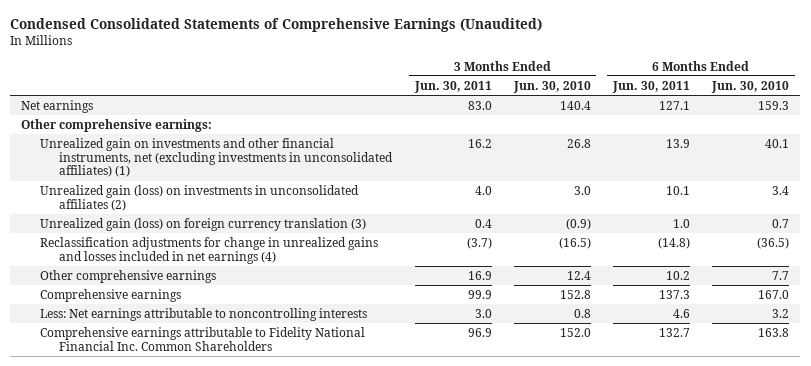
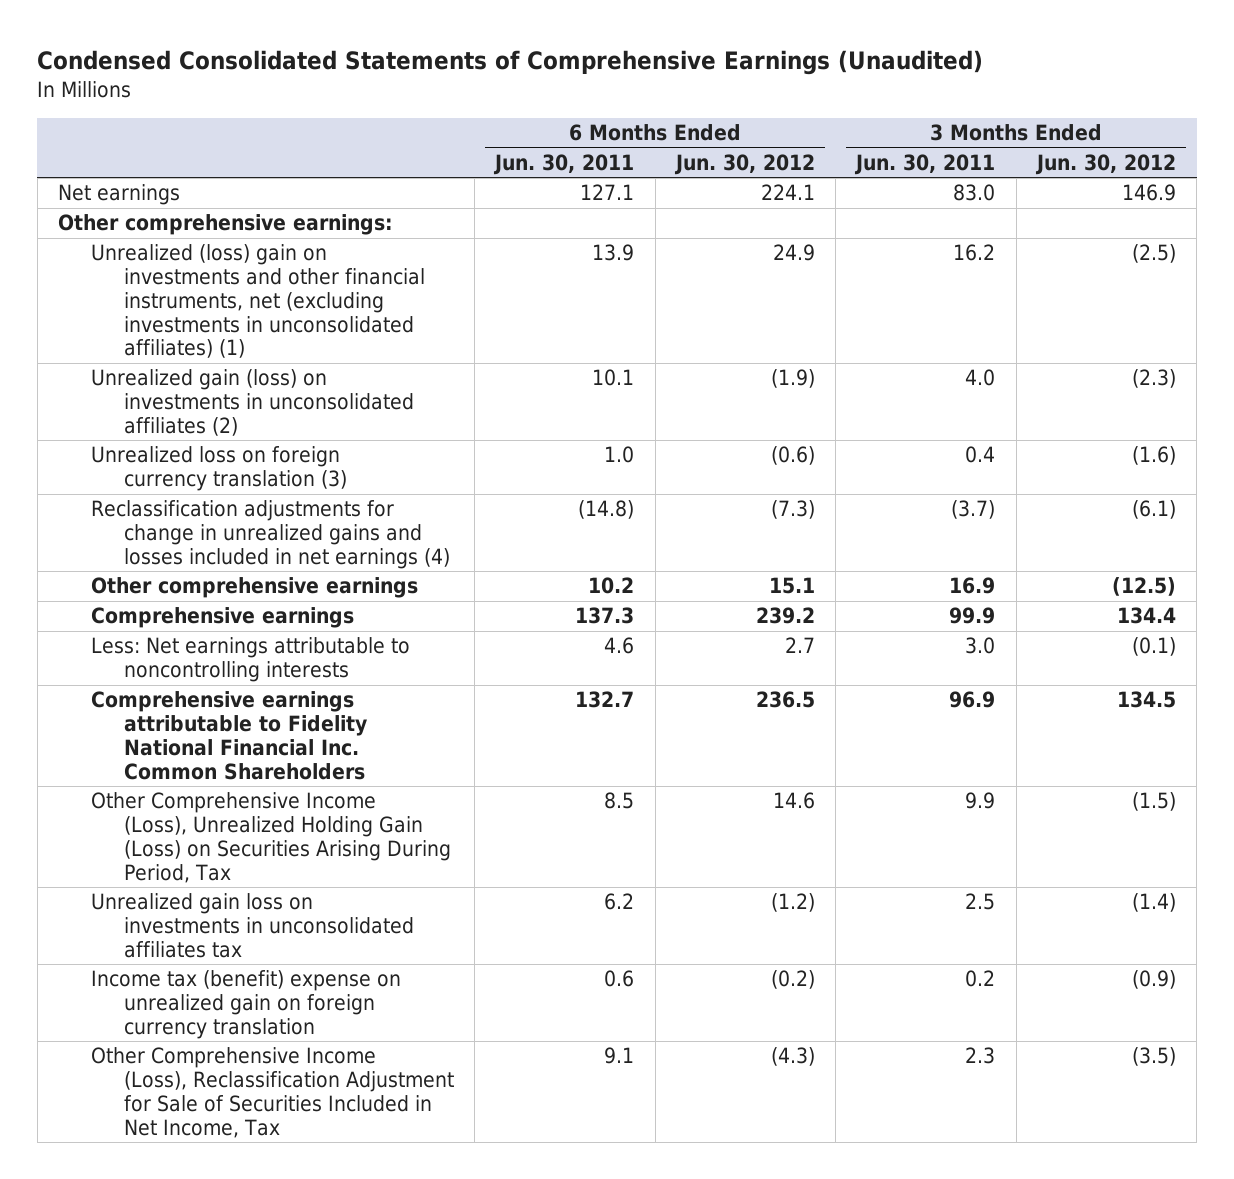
- | 3 Months Ended Jun. 30, 2011 | 3 Months Ended Jun. 30, 2010 | 6 Months Ended Jun. 30, 2011 | 6 Months Ended Jun. 30, 2010
+ | 6 Months Ended Jun. 30, 2011 | 6 Months Ended Jun. 30, 2012 | 3 Months Ended Jun. 30, 2011 | 3 Months Ended Jun. 30, 2012
- Unrealized gain on investments and other financial instruments, net (excluding investments in unconsolidated affiliates) (1) | 16.2 | 26.8 | 13.9 | 40.1
+ Unrealized (loss) gain on investments and other financial instruments, net (excluding investments in unconsolidated affiliates) (1) | 13.9 | 24.9 | 16.2 | (2.5)
- Unrealized gain (loss) on foreign currency translation (3) | 0.4 | (0.9) | 1.0 | 0.7
+ Unrealized loss on foreign currency translation (3) | 1.0 | (0.6) | 0.4 | (1.6)
+ Other Comprehensive Income (Loss), Unrealized Holding Gain (Loss) on Securities Arising During Period, Tax | 8.5 | 14.6 | 9.9 | (1.5)
+ Unrealized gain loss on investments in unconsolidated affiliates tax | 6.2 | (1.2) | 2.5 | (1.4)
+ Income tax (benefit) expense on unrealized gain on foreign currency translation | 0.6 | (0.2) | 0.2 | (0.9)
+ Other Comprehensive Income (Loss), Reclassification Adjustment for Sale of Securities Included in Net Income, Tax | 9.1 | (4.3) | 2.3 | (3.5)

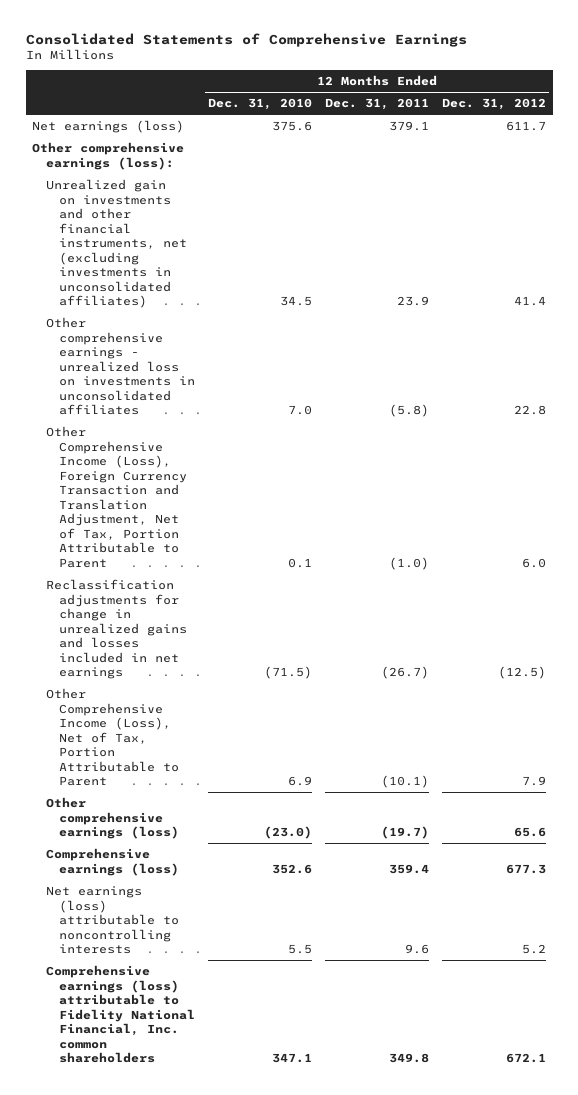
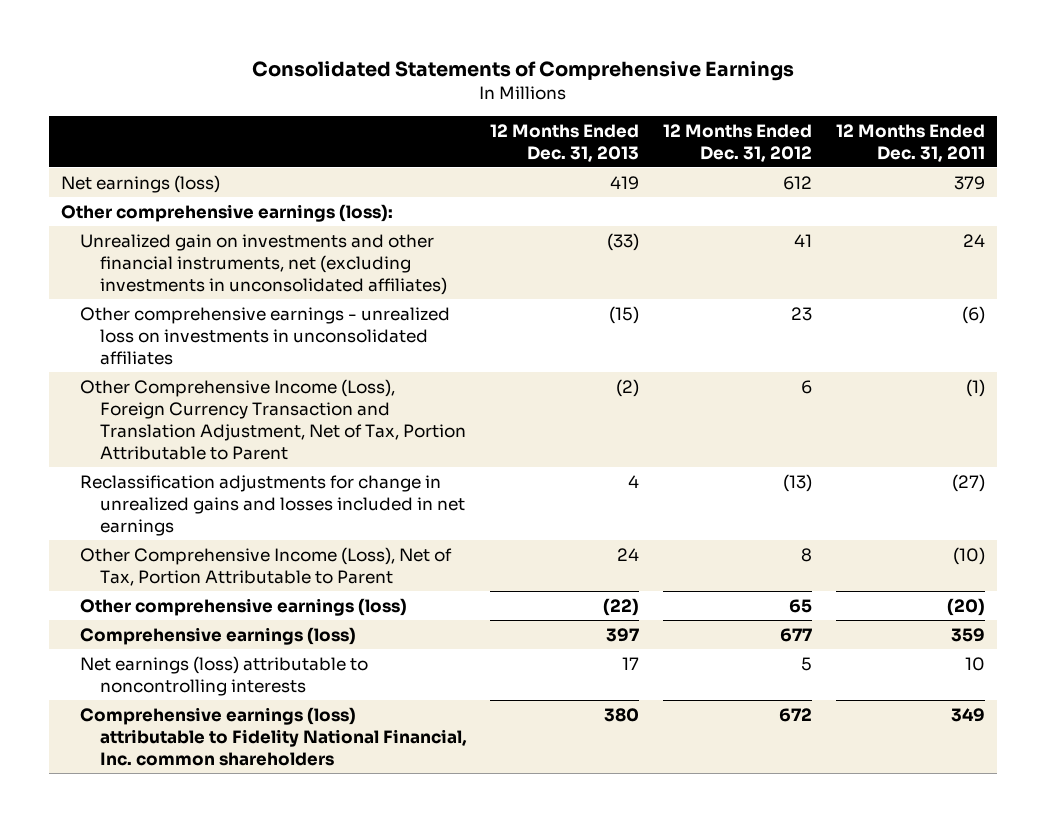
- | 12 Months Ended Dec. 31, 2010 | 12 Months Ended Dec. 31, 2011 | 12 Months Ended Dec. 31, 2012
+ | 12 Months Ended Dec. 31, 2013 | 12 Months Ended Dec. 31, 2012 | 12 Months Ended Dec. 31, 2011
- Net earnings (loss) | 375.6 | 379.1 | 611.7
+ Net earnings (loss) | 419 | 612 | 379
- Unrealized gain on investments and other financial instruments, net (excluding investments in unconsolidated affiliates) | 34.5 | 23.9 | 41.4
- Other comprehensive earnings - unrealized loss on investments in unconsolidated affiliates | 7.0 | (5.8) | 22.8
- Other Comprehensive Income (Loss), Foreign Currency Transaction and Translation Adjustment, Net of Tax, Portion Attributable to Parent | 0.1 | (1.0) | 6.0
- Reclassification adjustments for change in unrealized gains and losses included in net earnings | (71.5) | (26.7) | (12.5)
- Other Comprehensive Income (Loss), Net of Tax, Portion Attributable to Parent | 6.9 | (10.1) | 7.9
- Other comprehensive earnings (loss) | (23.0) | (19.7) | 65.6
- Comprehensive earnings (loss) | 352.6 | 359.4 | 677.3
- Net earnings (loss) attributable to noncontrolling interests | 5.5 | 9.6 | 5.2
- Comprehensive earnings (loss) attributable to Fidelity National Financial, Inc. common shareholders | 347.1 | 349.8 | 672.1
+ Unrealized gain on investments and other financial instruments, net (excluding investments in unconsolidated affiliates) | (33) | 41 | 24
+ Other comprehensive earnings - unrealized loss on investments in unconsolidated affiliates | (15) | 23 | (6)
+ Other Comprehensive Income (Loss), Foreign Currency Transaction and Translation Adjustment, Net of Tax, Portion Attributable to Parent | (2) | 6 | (1)
+ Reclassification adjustments for change in unrealized gains and losses included in net earnings | 4 | (13) | (27)
+ Other Comprehensive Income (Loss), Net of Tax, Portion Attributable to Parent | 24 | 8 | (10)
+ Other comprehensive earnings (loss) | (22) | 65 | (20)
+ Comprehensive earnings (loss) | 397 | 677 | 359
+ Net earnings (loss) attributable to noncontrolling interests | 17 | 5 | 10
+ Comprehensive earnings (loss) attributable to Fidelity National Financial, Inc. common shareholders | 380 | 672 | 349

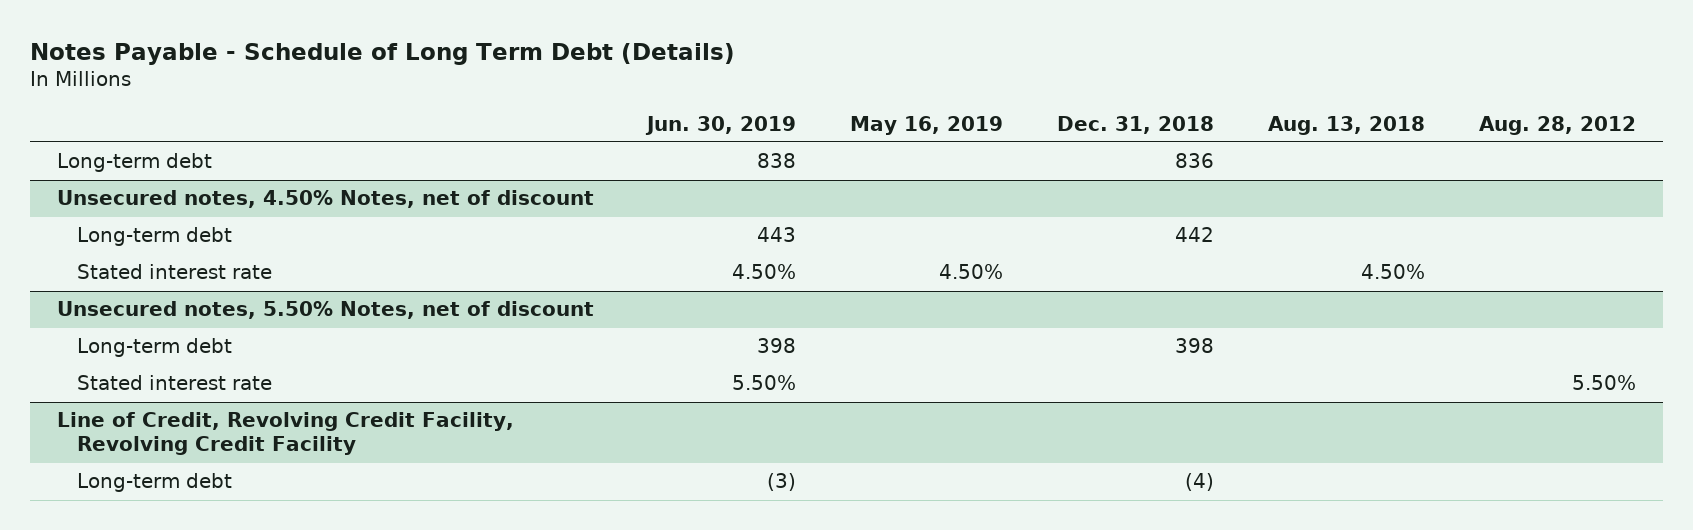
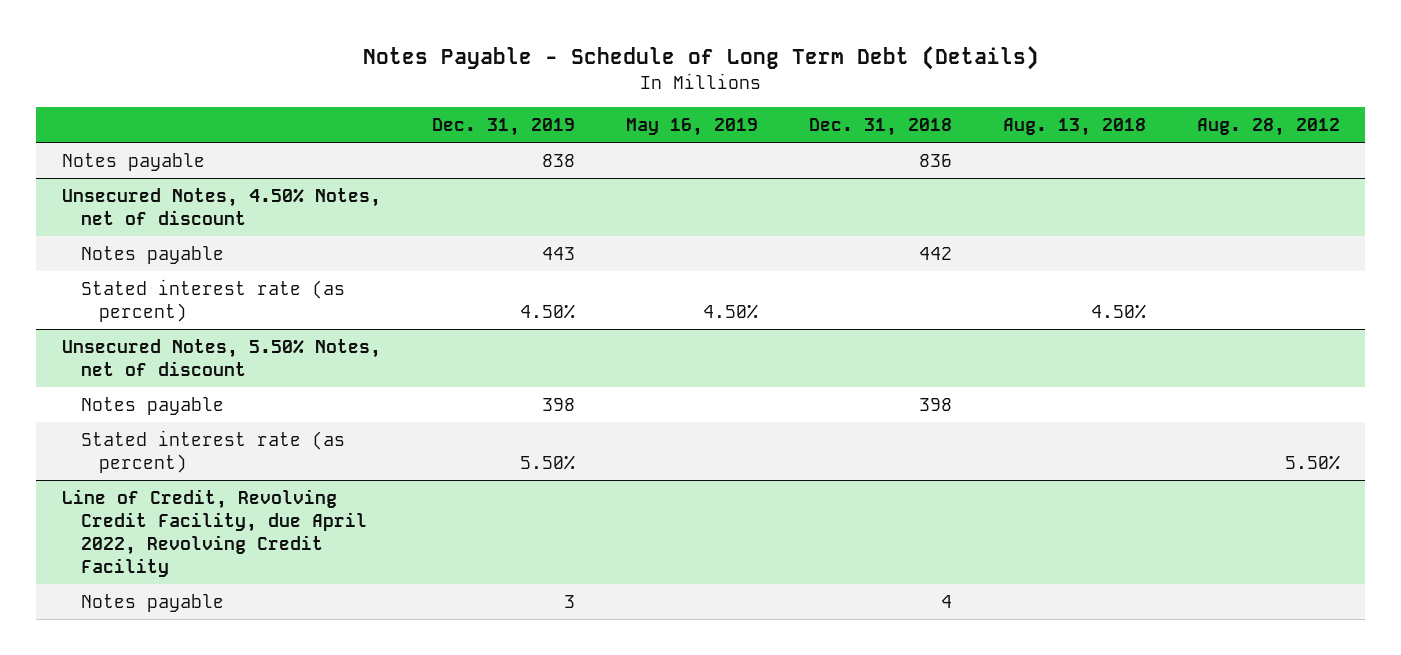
- | Jun. 30, 2019 | May 16, 2019 | Dec. 31, 2018 | Aug. 13, 2018 | Aug. 28, 2012
+ | Dec. 31, 2019 | May 16, 2019 | Dec. 31, 2018 | Aug. 13, 2018 | Aug. 28, 2012
- Long-term debt | 838 | | 836 | |
- Unsecured notes, 4.50% Notes, net of discount
- Long-term debt | 443 | | 442 | |
- Stated interest rate | 4.50% | 4.50% | | 4.50% |
- Unsecured notes, 5.50% Notes, net of discount
- Long-term debt | 398 | | 398 | |
- Stated interest rate | 5.50% | | | | 5.50%
- Line of Credit, Revolving Credit Facility, Revolving Credit Facility
- Long-term debt | (3) | | (4) | |
+ Notes payable | 838 | | 836 | |
+ Unsecured Notes, 4.50% Notes, net of discount
+ Notes payable | 443 | | 442 | |
+ Stated interest rate (as percent) | 4.50% | 4.50% | | 4.50% |
+ Unsecured Notes, 5.50% Notes, net of discount
+ Notes payable | 398 | | 398 | |
+ Stated interest rate (as percent) | 5.50% | | | | 5.50%
+ Line of Credit, Revolving Credit Facility, due April 2022, Revolving Credit Facility
+ Notes payable | 3 | | 4 | |

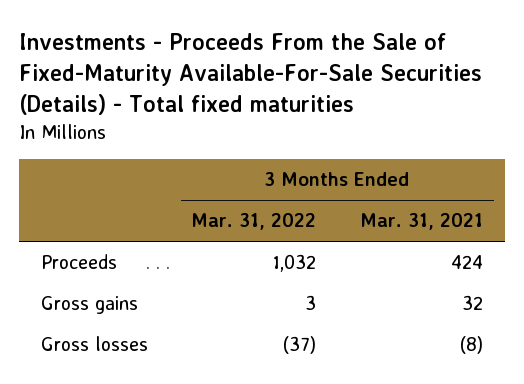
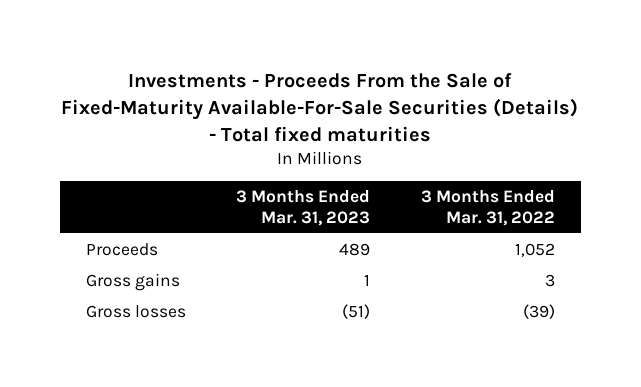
- | 3 Months Ended Mar. 31, 2022 | 3 Months Ended Mar. 31, 2021
+ | 3 Months Ended Mar. 31, 2023 | 3 Months Ended Mar. 31, 2022
- Proceeds | 1,032 | 424
+ Proceeds | 489 | 1,052
- Gross losses | (37) | (8)
+ Gross losses | (51) | (39)

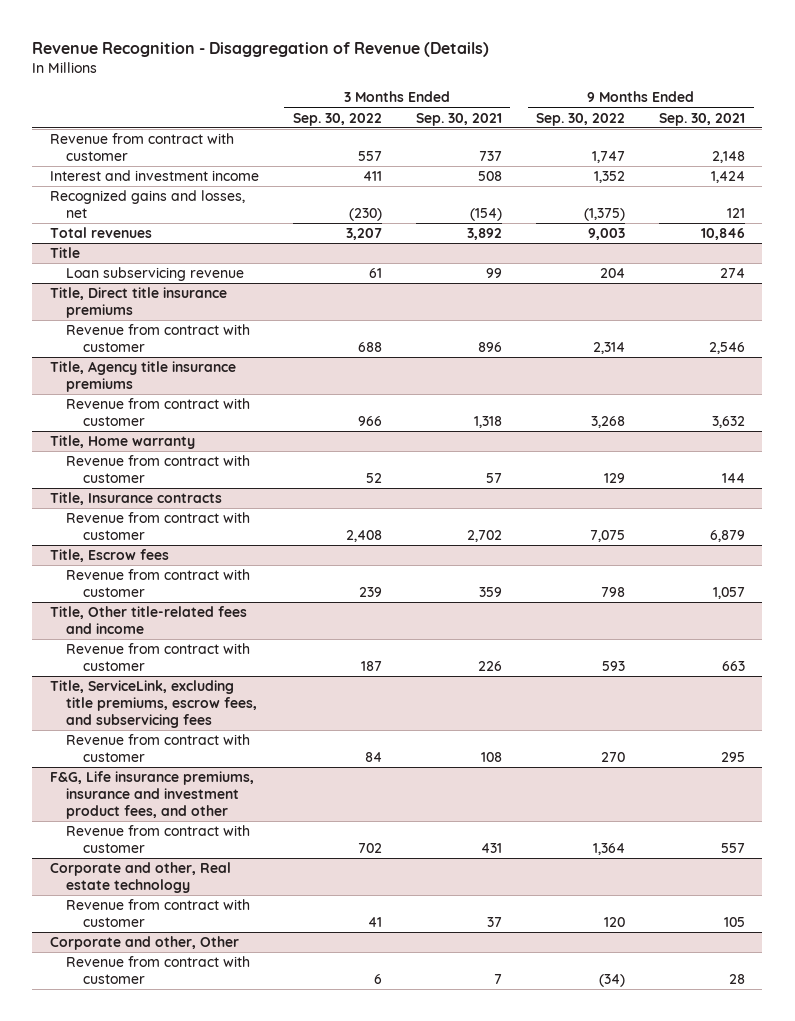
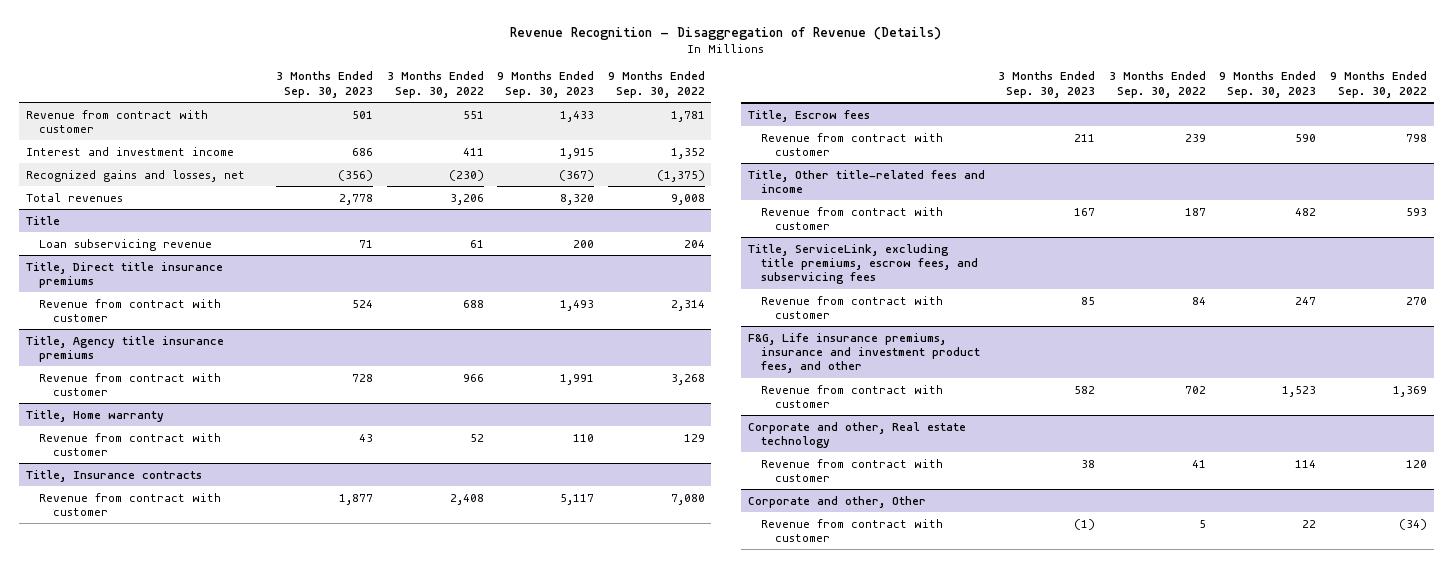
- | 3 Months Ended Sep. 30, 2022 | 3 Months Ended Sep. 30, 2021 | 9 Months Ended Sep. 30, 2022 | 9 Months Ended Sep. 30, 2021
+ | 3 Months Ended Sep. 30, 2023 | 3 Months Ended Sep. 30, 2022 | 9 Months Ended Sep. 30, 2023 | 9 Months Ended Sep. 30, 2022
- Revenue from contract with customer | 557 | 737 | 1,747 | 2,148
+ Revenue from contract with customer | 501 | 551 | 1,433 | 1,781
- Total revenues | 3,207 | 3,892 | 9,003 | 10,846
+ Total revenues | 2,778 | 3,206 | 8,320 | 9,008
@ Title, Insurance contracts
- Revenue from contract with customer | 2,408 | 2,702 | 7,075 | 6,879
+ Revenue from contract with customer | 1,877 | 2,408 | 5,117 | 7,080
@ F&G, Life insurance premiums, insurance and investment product fees, and other
- Revenue from contract with customer | 702 | 431 | 1,364 | 557
+ Revenue from contract with customer | 582 | 702 | 1,523 | 1,369
@ Corporate and other, Other
- Revenue from contract with customer | 6 | 7 | (34) | 28
+ Revenue from contract with customer | (1) | 5 | 22 | (34)

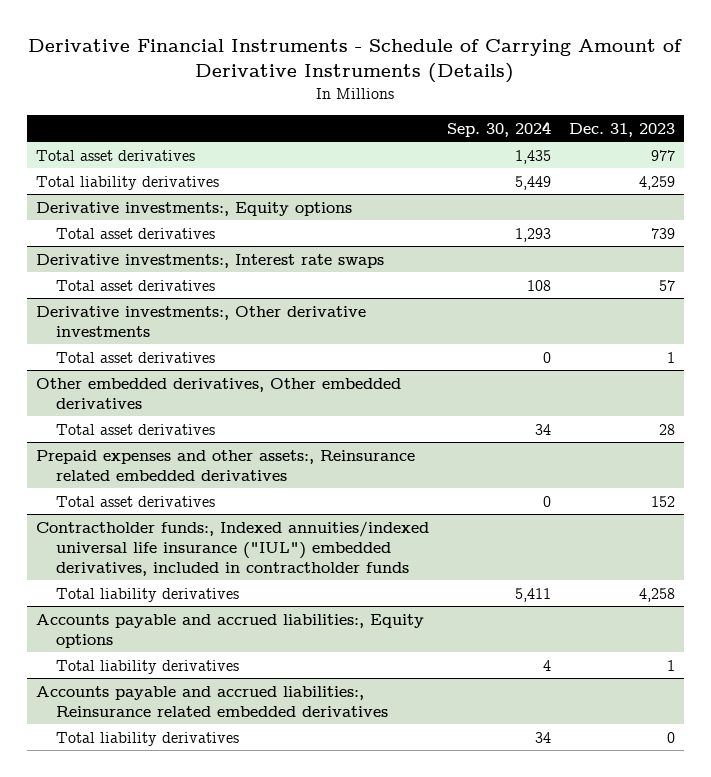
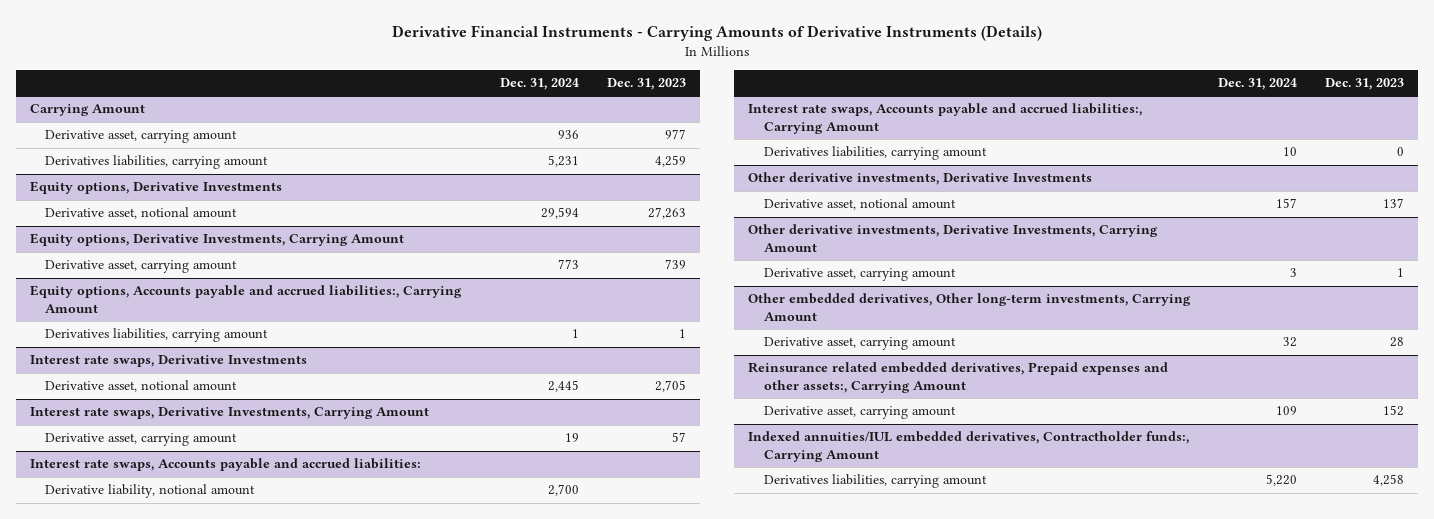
- Derivative Financial Instruments - Schedule of Carrying Amount of Derivative Instruments (Details)
+ Derivative Financial Instruments - Carrying Amounts of Derivative Instruments (Details)
- | Sep. 30, 2024 | Dec. 31, 2023
+ | Dec. 31, 2024 | Dec. 31, 2023
- Total asset derivatives | 1,435 | 977
- Total liability derivatives | 5,449 | 4,259
- Derivative investments:, Equity options
- Total asset derivatives | 1,293 | 739
- Derivative investments:, Interest rate swaps
- Total asset derivatives | 108 | 57
- Derivative investments:, Other derivative investments
- Total asset derivatives | 0 | 1
- Other embedded derivatives, Other embedded derivatives
- Total asset derivatives | 34 | 28
- Prepaid expenses and other assets:, Reinsurance related embedded derivatives
- Total asset derivatives | 0 | 152
- Contractholder funds:, Indexed annuities/indexed universal life insurance ("IUL") embedded derivatives, included in contractholder funds
- Total liability derivatives | 5,411 | 4,258
- Accounts payable and accrued liabilities:, Equity options
- Total liability derivatives | 4 | 1
- Accounts payable and accrued liabilities:, Reinsurance related embedded derivatives
- Total liability derivatives | 34 | 0
+ Carrying Amount
+ Derivative asset, carrying amount | 936 | 977
+ Derivatives liabilities, carrying amount | 5,231 | 4,259
+ Equity options, Derivative Investments
+ Derivative asset, notional amount | 29,594 | 27,263
+ Equity options, Derivative Investments, Carrying Amount
+ Derivative asset, carrying amount | 773 | 739
+ Equity options, Accounts payable and accrued liabilities:, Carrying Amount
+ Derivatives liabilities, carrying amount | 1 | 1
+ Interest rate swaps, Derivative Investments
+ Derivative asset, notional amount | 2,445 | 2,705
+ Interest rate swaps, Derivative Investments, Carrying Amount
+ Derivative asset, carrying amount | 19 | 57
+ Interest rate swaps, Accounts payable and accrued liabilities:
+ Derivative liability, notional amount | 2,700 |
+ Interest rate swaps, Accounts payable and accrued liabilities:, Carrying Amount
+ Derivatives liabilities, carrying amount | 10 | 0
+ Other derivative investments, Derivative Investments
+ Derivative asset, notional amount | 157 | 137
+ Other derivative investments, Derivative Investments, Carrying Amount
+ Derivative asset, carrying amount | 3 | 1
+ Other embedded derivatives, Other long-term investments, Carrying Amount
+ Derivative asset, carrying amount | 32 | 28
+ Reinsurance related embedded derivatives, Prepaid expenses and other assets:, Carrying Amount
+ Derivative asset, carrying amount | 109 | 152
+ Indexed annuities/IUL embedded derivatives, Contractholder funds:, Carrying Amount
+ Derivatives liabilities, carrying amount | 5,220 | 4,258

